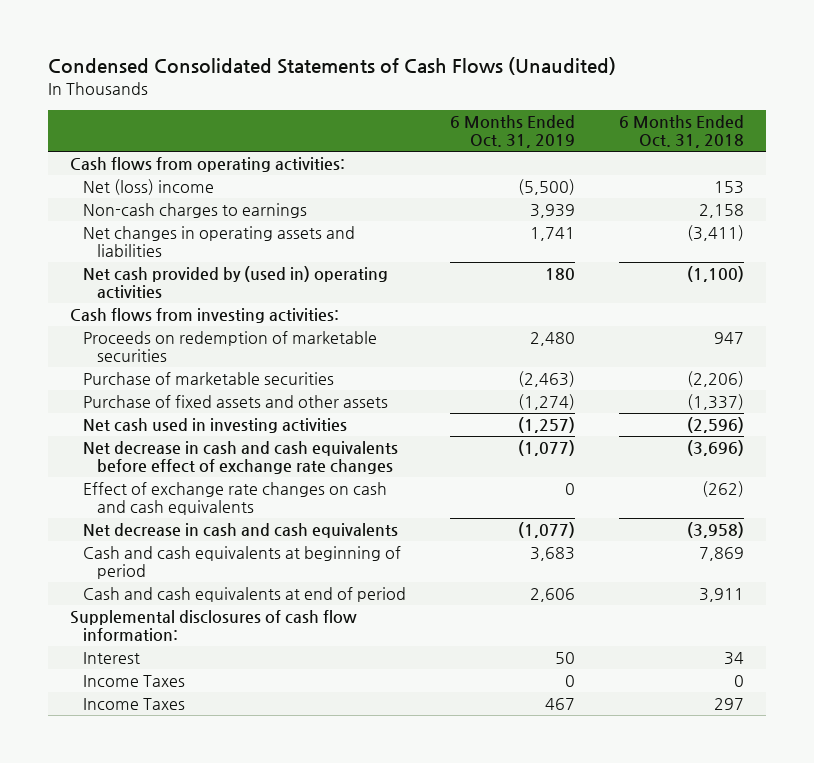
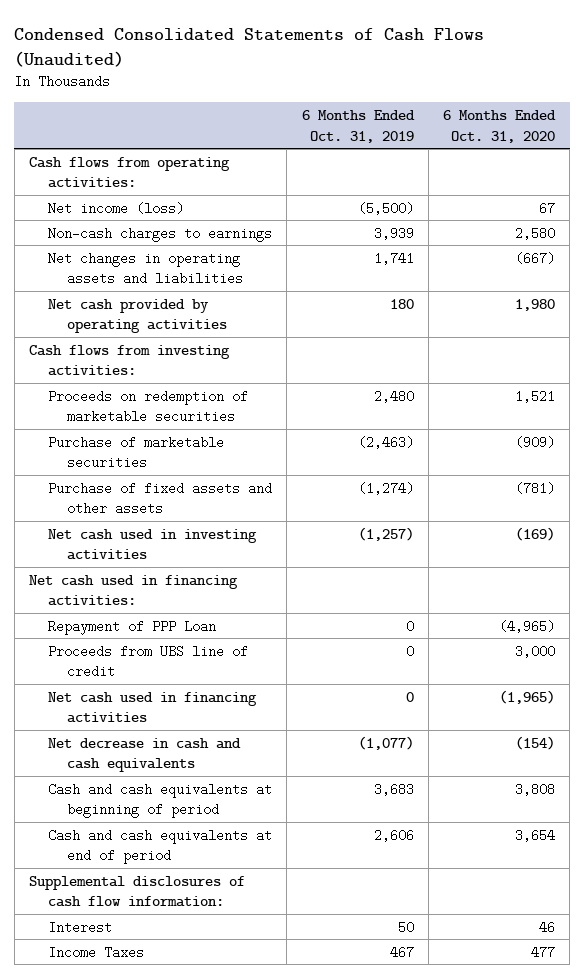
- | 6 Months Ended Oct. 31, 2019 | 6 Months Ended Oct. 31, 2018
+ | 6 Months Ended Oct. 31, 2019 | 6 Months Ended Oct. 31, 2020
- Net (loss) income | (5,500) | 153
+ Net income (loss) | (5,500) | 67
- Net cash provided by (used in) operating activities | 180 | (1,100)
+ Net cash provided by operating activities | 180 | 1,980
- Net decrease in cash and cash equivalents before effect of exchange rate changes | (1,077) | (3,696)
- Effect of exchange rate changes on cash and cash equivalents | 0 | (262)
+ Net cash used in financing activities:
+ Repayment of PPP Loan | 0 | (4,965)
+ Proceeds from UBS line of credit | 0 | 3,000
+ Net cash used in financing activities | 0 | (1,965)
- Income Taxes | 0 | 0

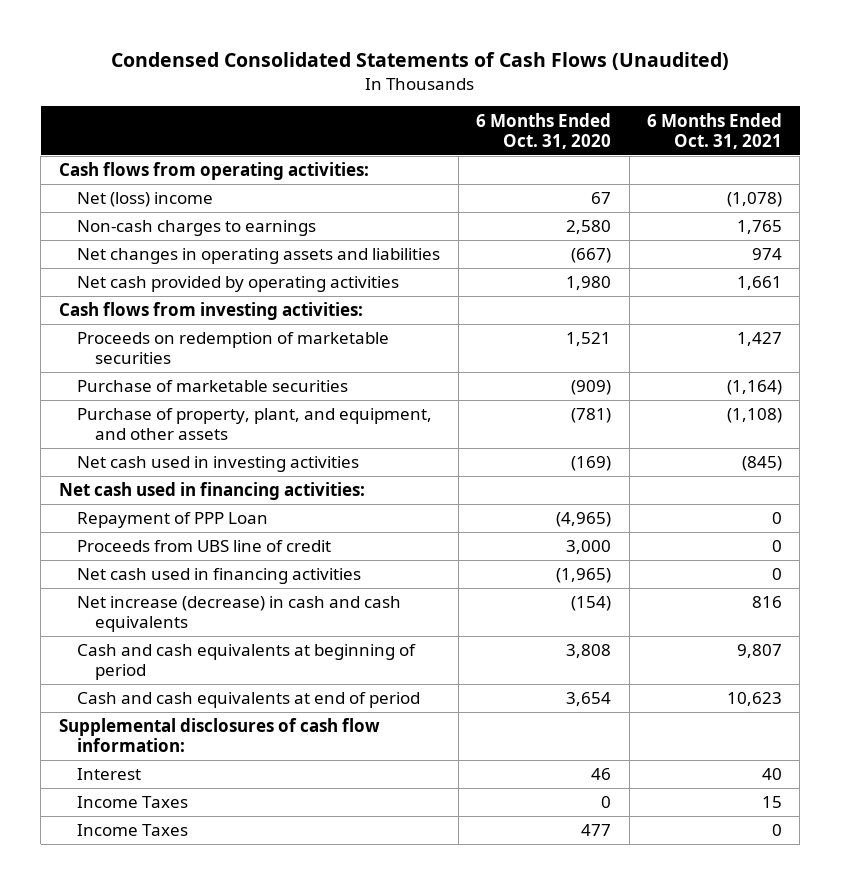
- | 6 Months Ended Oct. 31, 2019 | 6 Months Ended Oct. 31, 2020
+ | 6 Months Ended Oct. 31, 2020 | 6 Months Ended Oct. 31, 2021
- Net income (loss) | (5,500) | 67
+ Net (loss) income | 67 | (1,078)
- Purchase of fixed assets and other assets | (1,274) | (781)
+ Purchase of property, plant, and equipment, and other assets | (781) | (1,108)
- Net decrease in cash and cash equivalents | (1,077) | (154)
+ Net increase (decrease) in cash and cash equivalents | (154) | 816
+ Income Taxes | 0 | 15

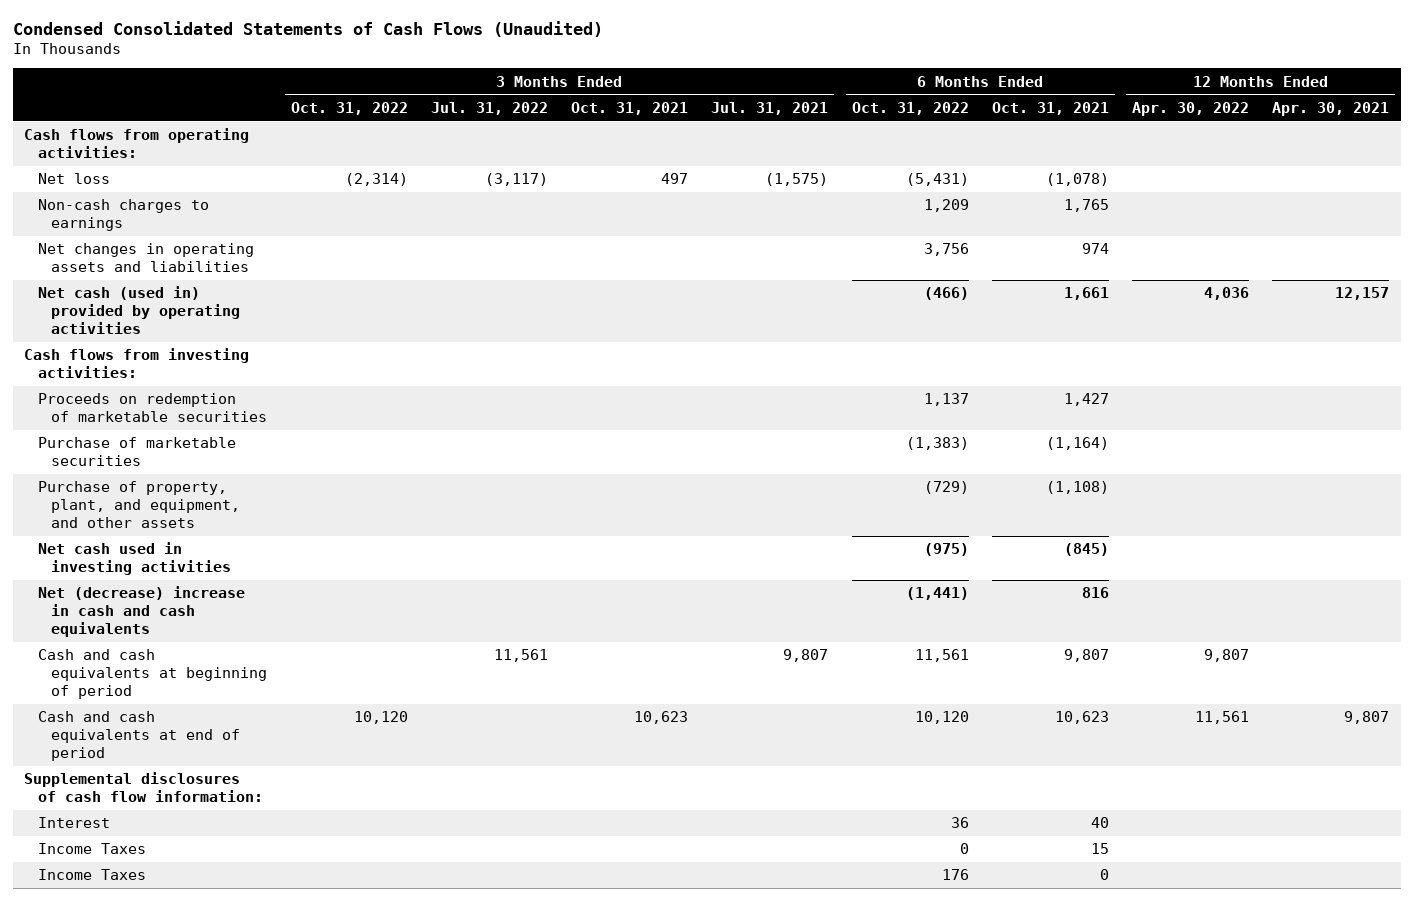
- | 6 Months Ended Oct. 31, 2020 | 6 Months Ended Oct. 31, 2021
+ | 3 Months Ended Oct. 31, 2022 | 3 Months Ended Jul. 31, 2022 | 3 Months Ended Oct. 31, 2021 | 3 Months Ended Jul. 31, 2021 | 6 Months Ended Oct. 31, 2022 | 6 Months Ended Oct. 31, 2021 | 12 Months Ended Apr. 30, 2022 | 12 Months Ended Apr. 30, 2021
- Net (loss) income | 67 | (1,078)
+ Net loss | (2,314) | (3,117) | 497 | (1,575) | (5,431) | (1,078) | |
- Net cash provided by operating activities | 1,980 | 1,661
+ Net cash (used in) provided by operating activities | | | | | (466) | 1,661 | 4,036 | 12,157
- Net cash used in financing activities:
- Repayment of PPP Loan | (4,965) | 0
- Proceeds from UBS line of credit | 3,000 | 0
- Net cash used in financing activities | (1,965) | 0
- Net increase (decrease) in cash and cash equivalents | (154) | 816
+ Net (decrease) increase in cash and cash equivalents | | | | | (1,441) | 816 | |

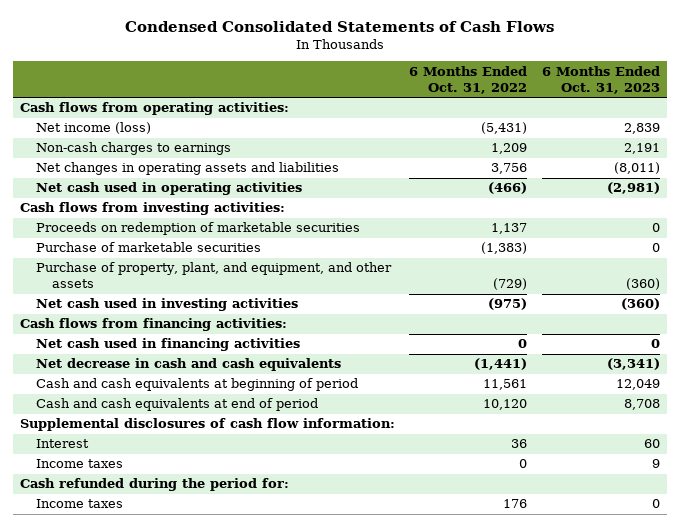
- Condensed Consolidated Statements of Cash Flows (Unaudited)
+ Condensed Consolidated Statements of Cash Flows
- | 3 Months Ended Oct. 31, 2022 | 3 Months Ended Jul. 31, 2022 | 3 Months Ended Oct. 31, 2021 | 3 Months Ended Jul. 31, 2021 | 6 Months Ended Oct. 31, 2022 | 6 Months Ended Oct. 31, 2021 | 12 Months Ended Apr. 30, 2022 | 12 Months Ended Apr. 30, 2021
+ | 6 Months Ended Oct. 31, 2022 | 6 Months Ended Oct. 31, 2023
- Net loss | (2,314) | (3,117) | 497 | (1,575) | (5,431) | (1,078) | |
+ Net income (loss) | (5,431) | 2,839
- Net cash (used in) provided by operating activities | | | | | (466) | 1,661 | 4,036 | 12,157
+ Net cash used in operating activities | (466) | (2,981)
- Net (decrease) increase in cash and cash equivalents | | | | | (1,441) | 816 | |
+ Cash flows from financing activities:
+ Net cash used in financing activities | 0 | 0
+ Net decrease in cash and cash equivalents | (1,441) | (3,341)
- Income Taxes | | | | | 0 | 15 | |
- Income Taxes | | | | | 176 | 0 | |
+ Income taxes | 0 | 9
+ Cash refunded during the period for:
+ Income taxes | 176 | 0

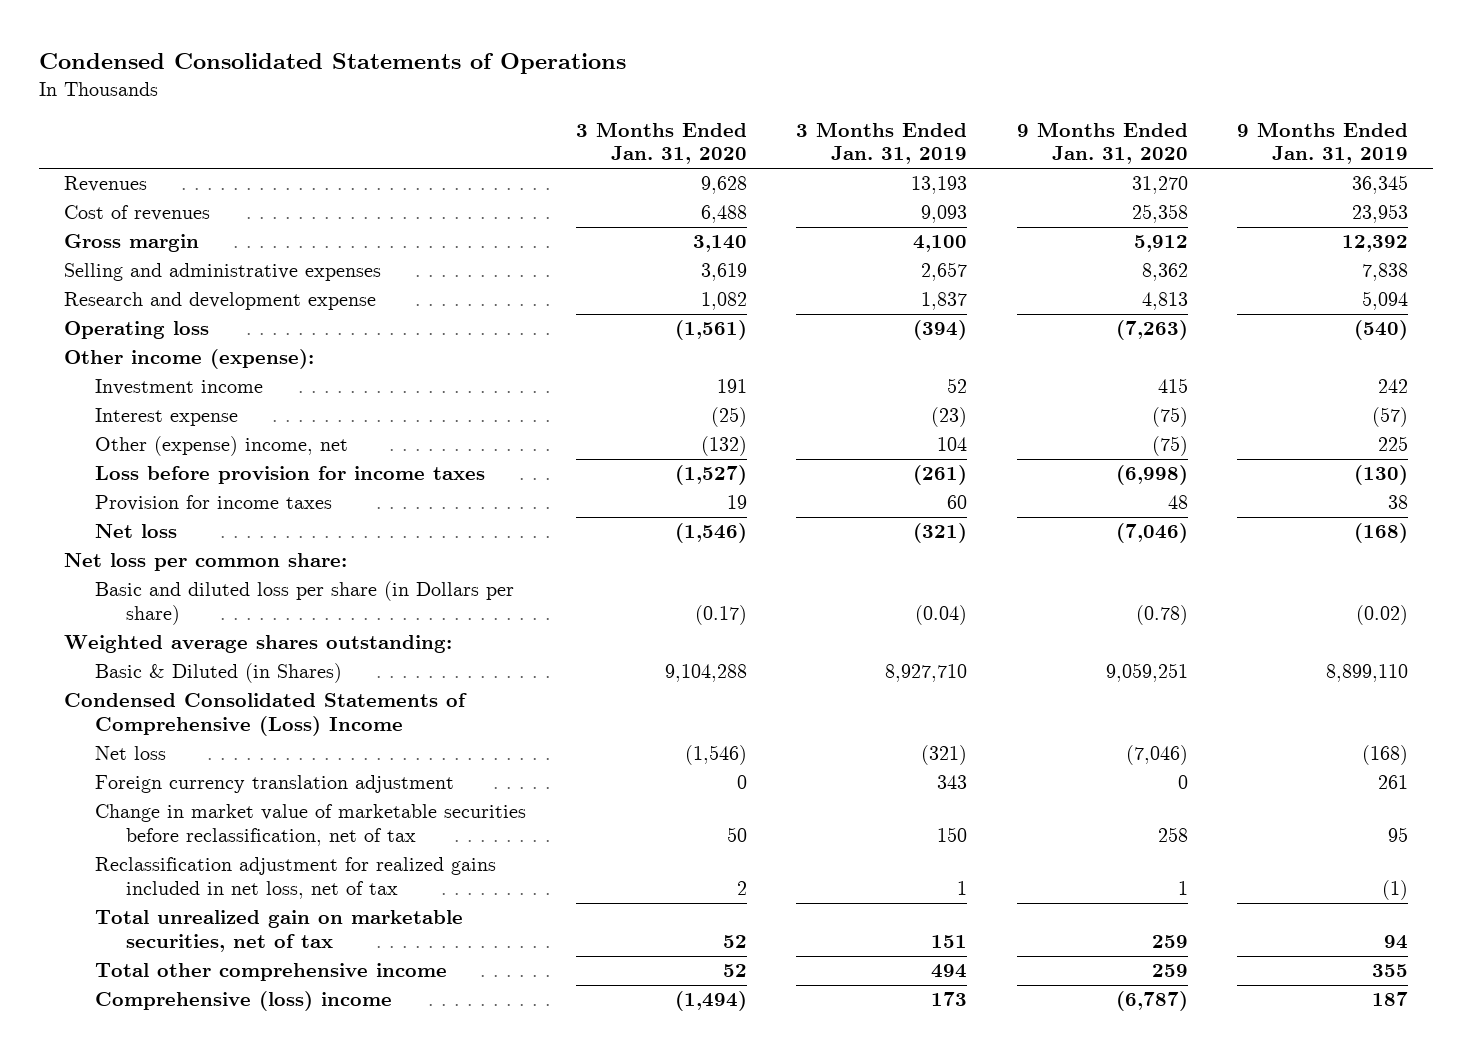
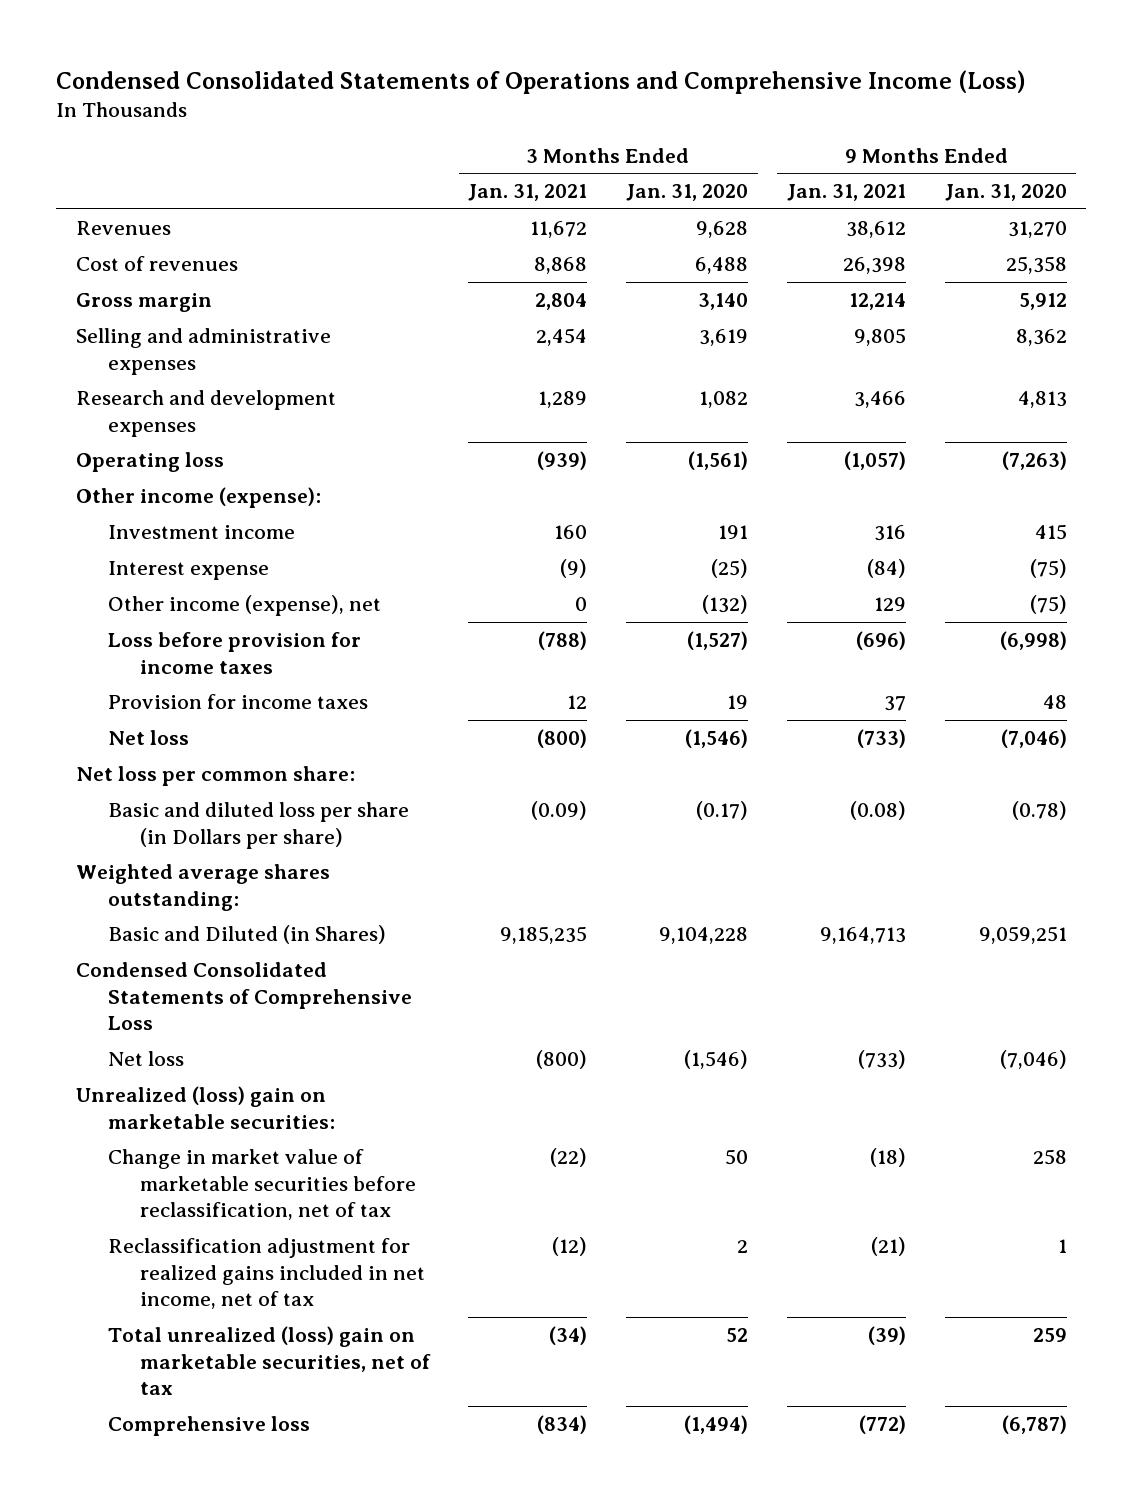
- Condensed Consolidated Statements of Operations
+ Condensed Consolidated Statements of Operations and Comprehensive Income (Loss)
- | 3 Months Ended Jan. 31, 2020 | 3 Months Ended Jan. 31, 2019 | 9 Months Ended Jan. 31, 2020 | 9 Months Ended Jan. 31, 2019
+ | 3 Months Ended Jan. 31, 2021 | 3 Months Ended Jan. 31, 2020 | 9 Months Ended Jan. 31, 2021 | 9 Months Ended Jan. 31, 2020
- Research and development expense | 1,082 | 1,837 | 4,813 | 5,094
+ Research and development expenses | 1,289 | 1,082 | 3,466 | 4,813
- Other (expense) income, net | (132) | 104 | (75) | 225
+ Other income (expense), net | 0 | (132) | 129 | (75)
- Basic & Diluted (in Shares) | 9,104,288 | 8,927,710 | 9,059,251 | 8,899,110
- Condensed Consolidated Statements of Comprehensive (Loss) Income
+ Basic and Diluted (in Shares) | 9,185,235 | 9,104,228 | 9,164,713 | 9,059,251
+ Condensed Consolidated Statements of Comprehensive Loss
- Foreign currency translation adjustment | 0 | 343 | 0 | 261
+ Unrealized (loss) gain on marketable securities:
- Reclassification adjustment for realized gains included in net loss, net of tax | 2 | 1 | 1 | (1)
- Total unrealized gain on marketable securities, net of tax | 52 | 151 | 259 | 94
- Total other comprehensive income | 52 | 494 | 259 | 355
- Comprehensive (loss) income | (1,494) | 173 | (6,787) | 187
+ Reclassification adjustment for realized gains included in net income, net of tax | (12) | 2 | (21) | 1
+ Total unrealized (loss) gain on marketable securities, net of tax | (34) | 52 | (39) | 259
+ Comprehensive loss | (834) | (1,494) | (772) | (6,787)

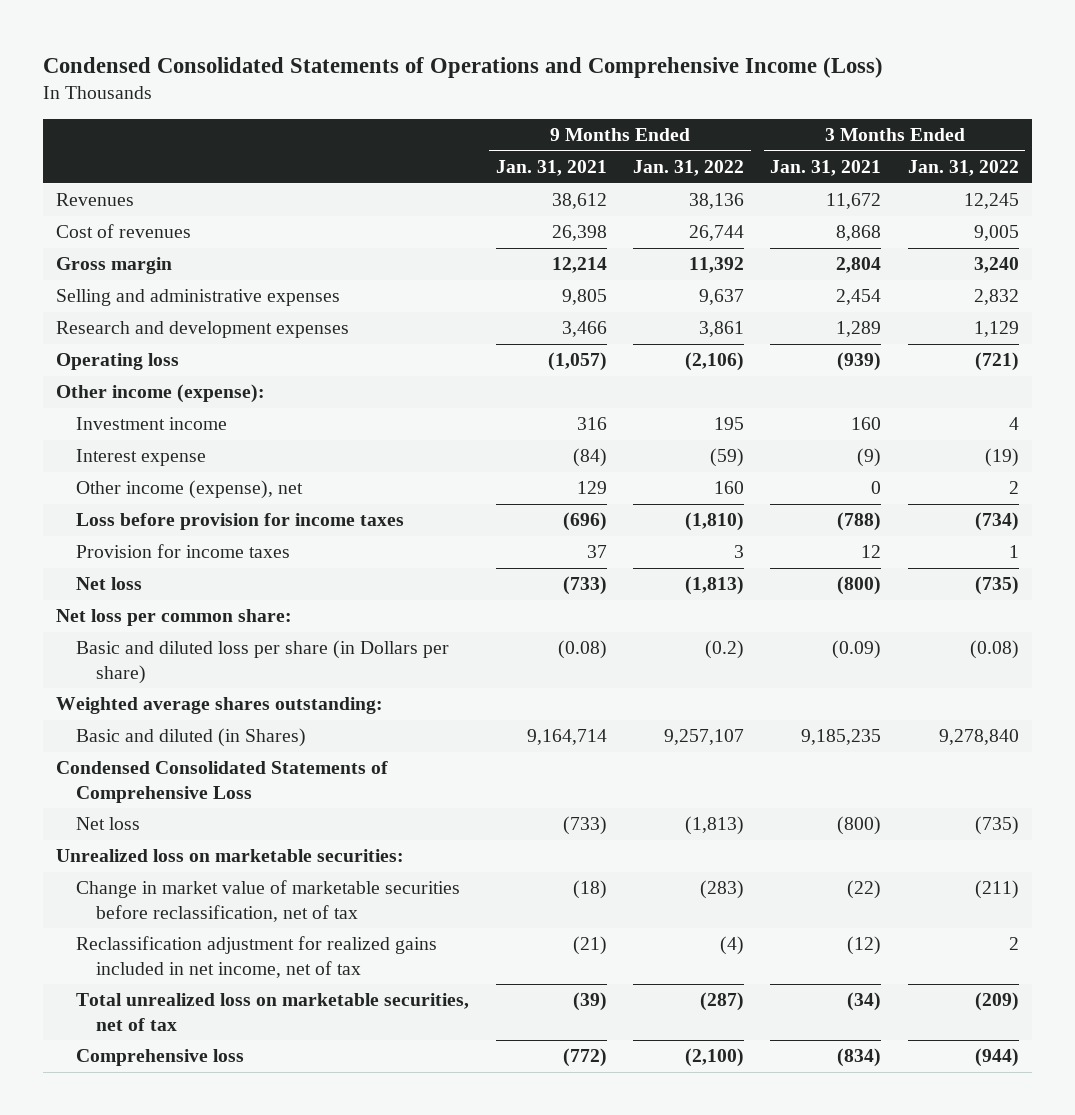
- | 3 Months Ended Jan. 31, 2021 | 3 Months Ended Jan. 31, 2020 | 9 Months Ended Jan. 31, 2021 | 9 Months Ended Jan. 31, 2020
+ | 9 Months Ended Jan. 31, 2021 | 9 Months Ended Jan. 31, 2022 | 3 Months Ended Jan. 31, 2021 | 3 Months Ended Jan. 31, 2022
- Basic and Diluted (in Shares) | 9,185,235 | 9,104,228 | 9,164,713 | 9,059,251
+ Basic and diluted (in Shares) | 9,164,714 | 9,257,107 | 9,185,235 | 9,278,840
- Unrealized (loss) gain on marketable securities:
+ Unrealized loss on marketable securities:
- Total unrealized (loss) gain on marketable securities, net of tax | (34) | 52 | (39) | 259
+ Total unrealized loss on marketable securities, net of tax | (39) | (287) | (34) | (209)

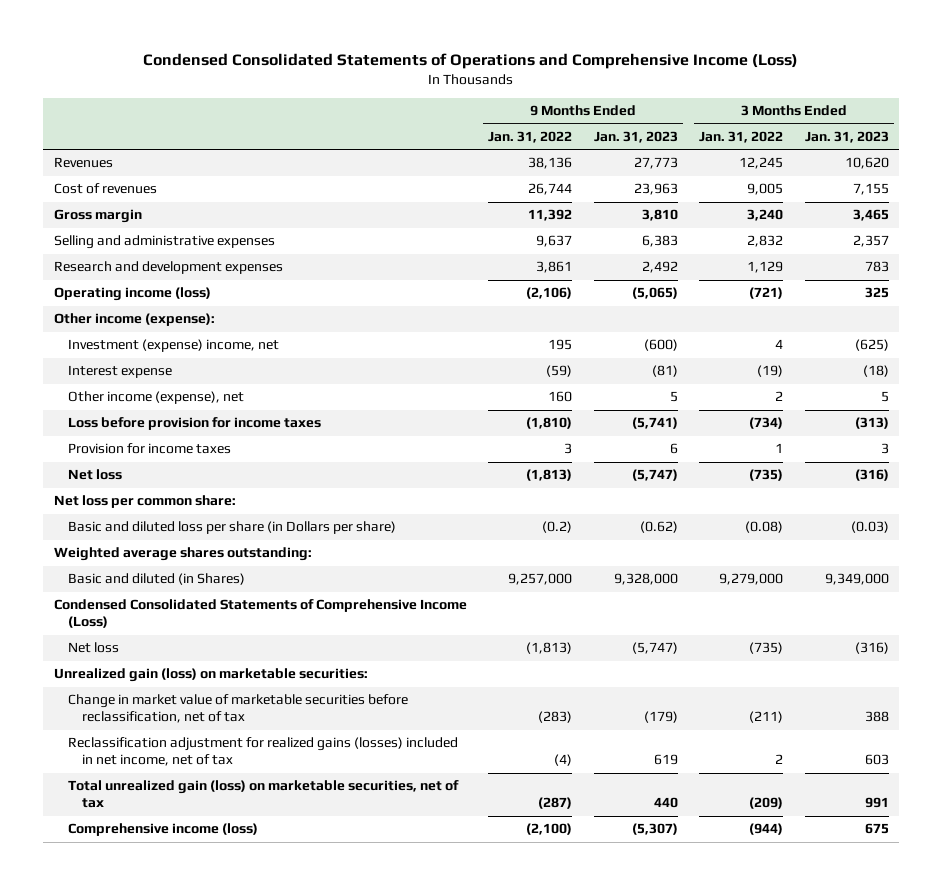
- | 9 Months Ended Jan. 31, 2021 | 9 Months Ended Jan. 31, 2022 | 3 Months Ended Jan. 31, 2021 | 3 Months Ended Jan. 31, 2022
+ | 9 Months Ended Jan. 31, 2022 | 9 Months Ended Jan. 31, 2023 | 3 Months Ended Jan. 31, 2022 | 3 Months Ended Jan. 31, 2023
- Operating loss | (1,057) | (2,106) | (939) | (721)
+ Operating income (loss) | (2,106) | (5,065) | (721) | 325
- Investment income | 316 | 195 | 160 | 4
+ Investment (expense) income, net | 195 | (600) | 4 | (625)
- Basic and diluted (in Shares) | 9,164,714 | 9,257,107 | 9,185,235 | 9,278,840
- Condensed Consolidated Statements of Comprehensive Loss
+ Basic and diluted (in Shares) | 9,257,000 | 9,328,000 | 9,279,000 | 9,349,000
+ Condensed Consolidated Statements of Comprehensive Income (Loss)
- Unrealized loss on marketable securities:
+ Unrealized gain (loss) on marketable securities:
- Reclassification adjustment for realized gains included in net income, net of tax | (21) | (4) | (12) | 2
- Total unrealized loss on marketable securities, net of tax | (39) | (287) | (34) | (209)
- Comprehensive loss | (772) | (2,100) | (834) | (944)
+ Reclassification adjustment for realized gains (losses) included in net income, net of tax | (4) | 619 | 2 | 603
+ Total unrealized gain (loss) on marketable securities, net of tax | (287) | 440 | (209) | 991
+ Comprehensive income (loss) | (2,100) | (5,307) | (944) | 675

